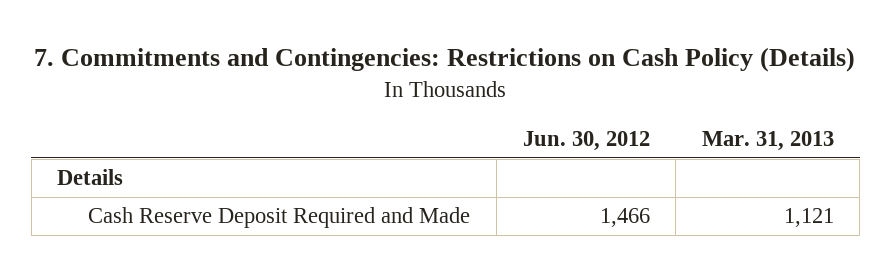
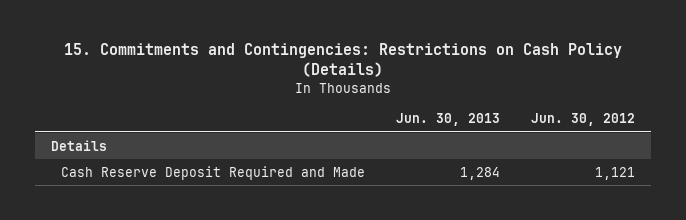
- 7. Commitments and Contingencies: Restrictions on Cash Policy (Details)
+ 15. Commitments and Contingencies: Restrictions on Cash Policy (Details)
- | Jun. 30, 2012 | Mar. 31, 2013
+ | Jun. 30, 2013 | Jun. 30, 2012
- Cash Reserve Deposit Required and Made | 1,466 | 1,121
+ Cash Reserve Deposit Required and Made | 1,284 | 1,121

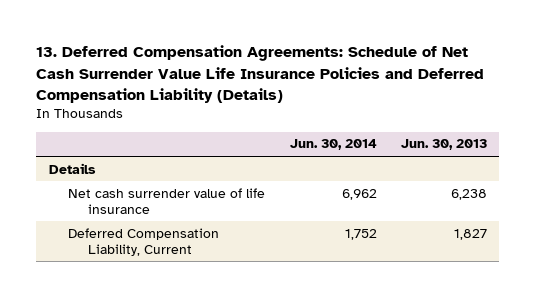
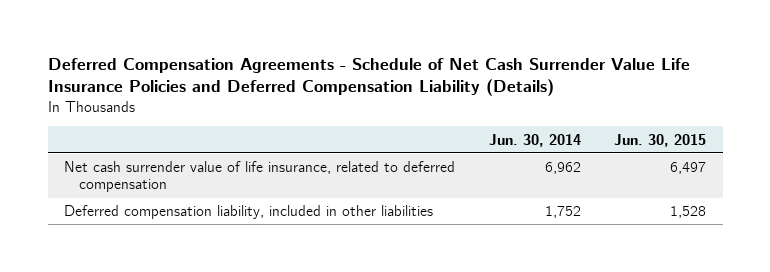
- 13. Deferred Compensation Agreements: Schedule of Net Cash Surrender Value Life Insurance Policies and Deferred Compensation Liability (Details)
+ Deferred Compensation Agreements - Schedule of Net Cash Surrender Value Life Insurance Policies and Deferred Compensation Liability (Details)
- | Jun. 30, 2014 | Jun. 30, 2013
+ | Jun. 30, 2014 | Jun. 30, 2015
- Details
- Net cash surrender value of life insurance | 6,962 | 6,238
- Deferred Compensation Liability, Current | 1,752 | 1,827
+ Net cash surrender value of life insurance, related to deferred compensation | 6,962 | 6,497
+ Deferred compensation liability, included in other liabilities | 1,752 | 1,528

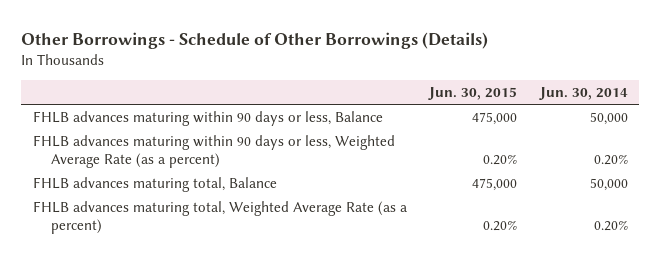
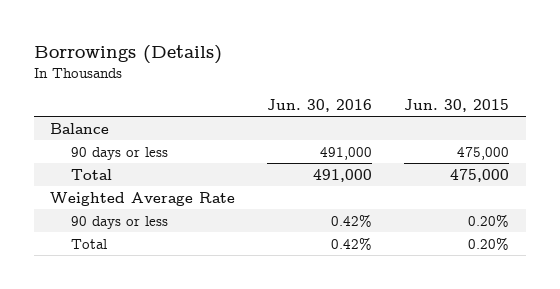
- Other Borrowings - Schedule of Other Borrowings (Details)
+ Borrowings (Details)
- | Jun. 30, 2015 | Jun. 30, 2014
+ | Jun. 30, 2016 | Jun. 30, 2015
- FHLB advances maturing within 90 days or less, Balance | 475,000 | 50,000
- FHLB advances maturing within 90 days or less, Weighted Average Rate (as a percent) | 0.20% | 0.20%
- FHLB advances maturing total, Balance | 475,000 | 50,000
- FHLB advances maturing total, Weighted Average Rate (as a percent) | 0.20% | 0.20%
+ Balance
+ 90 days or less | 491,000 | 475,000
+ Total | 491,000 | 475,000
+ Weighted Average Rate
+ 90 days or less | 0.42% | 0.20%
+ Total | 0.42% | 0.20%

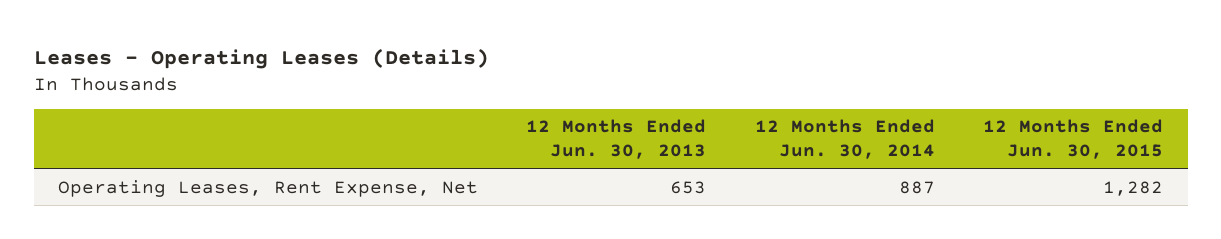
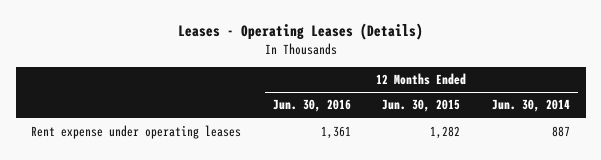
- | 12 Months Ended Jun. 30, 2013 | 12 Months Ended Jun. 30, 2014 | 12 Months Ended Jun. 30, 2015
+ | 12 Months Ended Jun. 30, 2016 | 12 Months Ended Jun. 30, 2015 | 12 Months Ended Jun. 30, 2014
- Operating Leases, Rent Expense, Net | 653 | 887 | 1,282
+ Rent expense under operating leases | 1,361 | 1,282 | 887

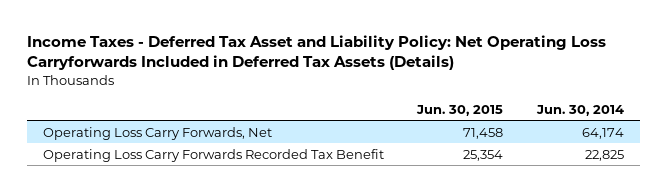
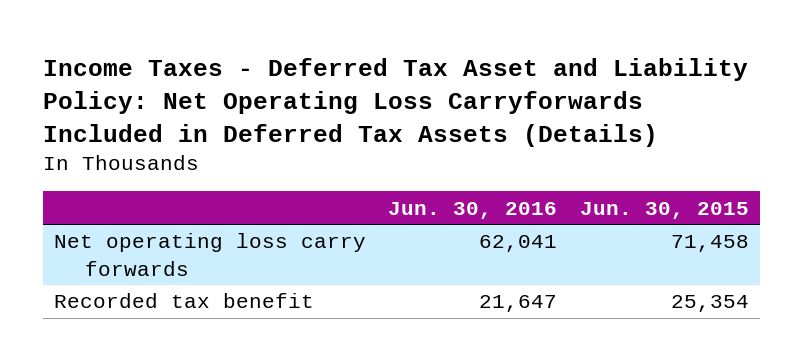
- | Jun. 30, 2015 | Jun. 30, 2014
+ | Jun. 30, 2016 | Jun. 30, 2015
- Operating Loss Carry Forwards, Net | 71,458 | 64,174
- Operating Loss Carry Forwards Recorded Tax Benefit | 25,354 | 22,825
+ Net operating loss carry forwards | 62,041 | 71,458
+ Recorded tax benefit | 21,647 | 25,354

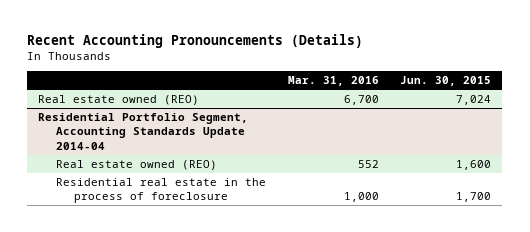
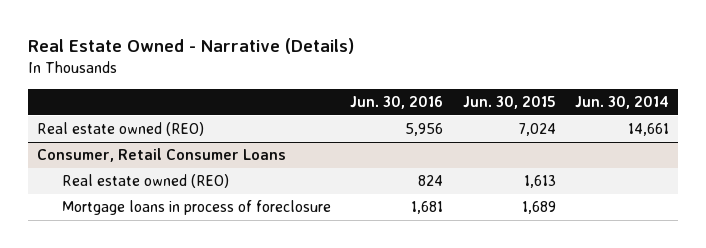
- Recent Accounting Pronouncements (Details)
+ Real Estate Owned - Narrative (Details)
- | Mar. 31, 2016 | Jun. 30, 2015
+ | Jun. 30, 2016 | Jun. 30, 2015 | Jun. 30, 2014
- Residential Portfolio Segment, Accounting Standards Update 2014-04
- Real estate owned (REO) | 552 | 1,600
- Residential real estate in the process of foreclosure | 1,000 | 1,700
+ Consumer, Retail Consumer Loans
+ Real estate owned (REO) | 824 | 1,613 |
+ Mortgage loans in process of foreclosure | 1,681 | 1,689 |

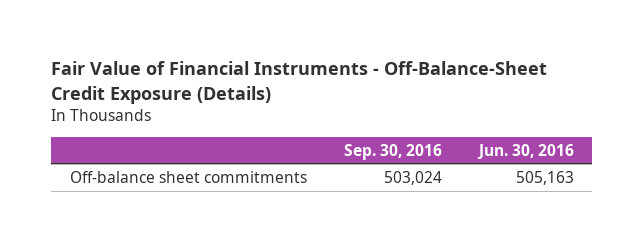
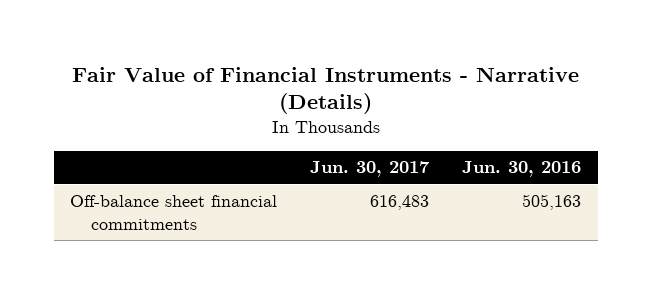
- Fair Value of Financial Instruments - Off-Balance-Sheet Credit Exposure (Details)
+ Fair Value of Financial Instruments - Narrative (Details)
- | Sep. 30, 2016 | Jun. 30, 2016
+ | Jun. 30, 2017 | Jun. 30, 2016
- Off-balance sheet commitments | 503,024 | 505,163
+ Off-balance sheet financial commitments | 616,483 | 505,163

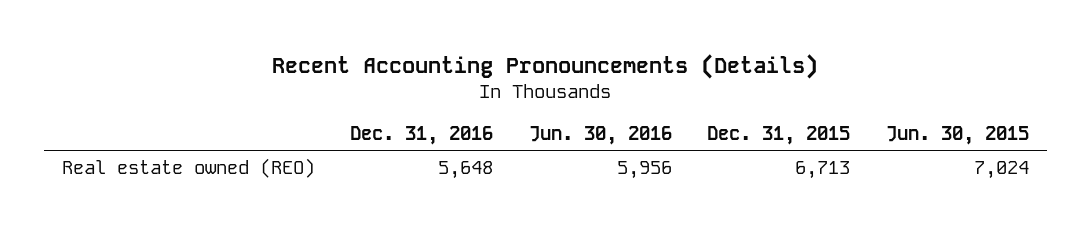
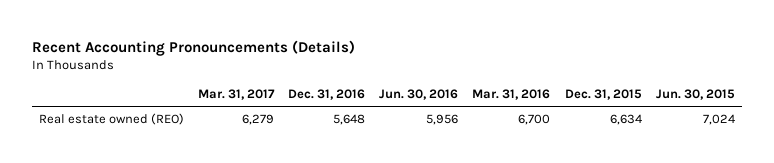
- | Dec. 31, 2016 | Jun. 30, 2016 | Dec. 31, 2015 | Jun. 30, 2015
+ | Mar. 31, 2017 | Dec. 31, 2016 | Jun. 30, 2016 | Mar. 31, 2016 | Dec. 31, 2015 | Jun. 30, 2015
- Real estate owned (REO) | 5,648 | 5,956 | 6,713 | 7,024
+ Real estate owned (REO) | 6,279 | 5,648 | 5,956 | 6,700 | 6,634 | 7,024

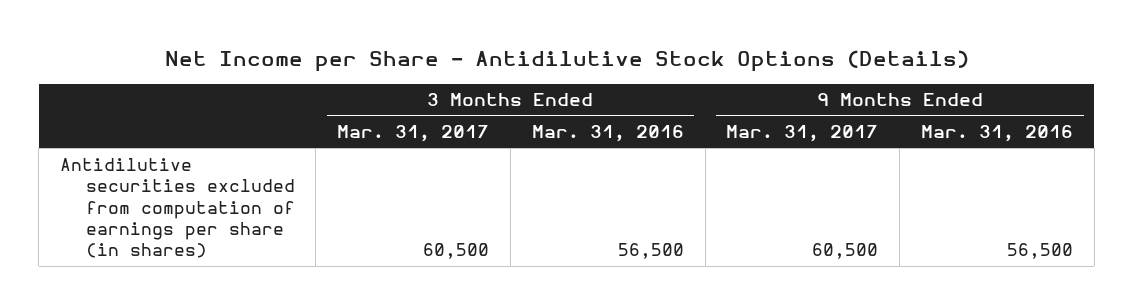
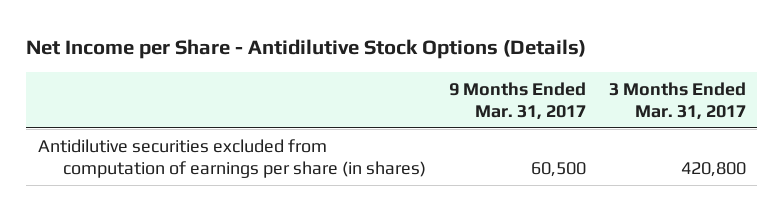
- | 3 Months Ended Mar. 31, 2017 | 3 Months Ended Mar. 31, 2016 | 9 Months Ended Mar. 31, 2017 | 9 Months Ended Mar. 31, 2016
+ | 9 Months Ended Mar. 31, 2017 | 3 Months Ended Mar. 31, 2017
- Antidilutive securities excluded from computation of earnings per share (in shares) | 60,500 | 56,500 | 60,500 | 56,500
+ Antidilutive securities excluded from computation of earnings per share (in shares) | 60,500 | 420,800

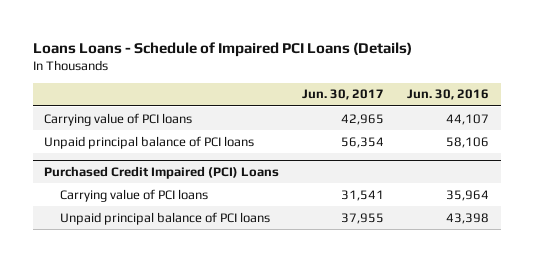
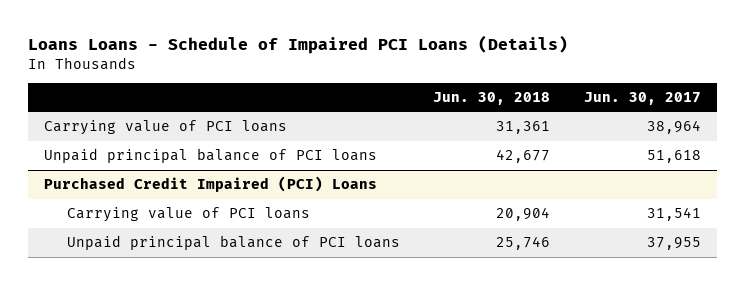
- | Jun. 30, 2017 | Jun. 30, 2016
+ | Jun. 30, 2018 | Jun. 30, 2017
- Carrying value of PCI loans | 42,965 | 44,107
- Unpaid principal balance of PCI loans | 56,354 | 58,106
+ Carrying value of PCI loans | 31,361 | 38,964
+ Unpaid principal balance of PCI loans | 42,677 | 51,618

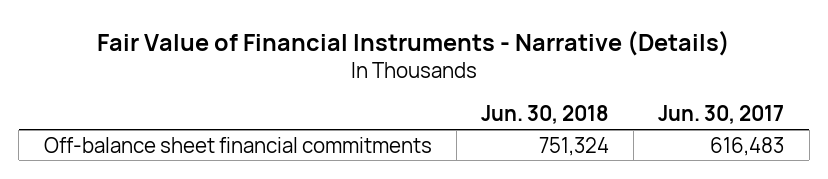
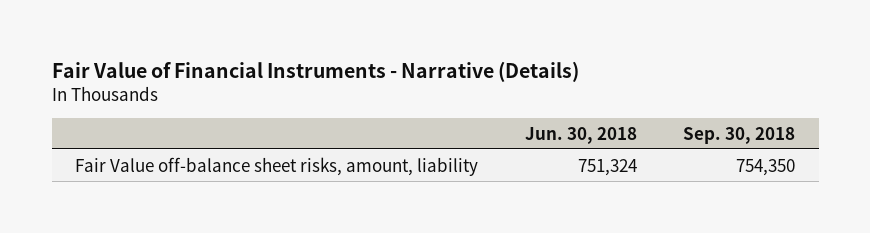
- | Jun. 30, 2018 | Jun. 30, 2017
+ | Jun. 30, 2018 | Sep. 30, 2018
- Off-balance sheet financial commitments | 751,324 | 616,483
+ Fair Value off-balance sheet risks, amount, liability | 751,324 | 754,350

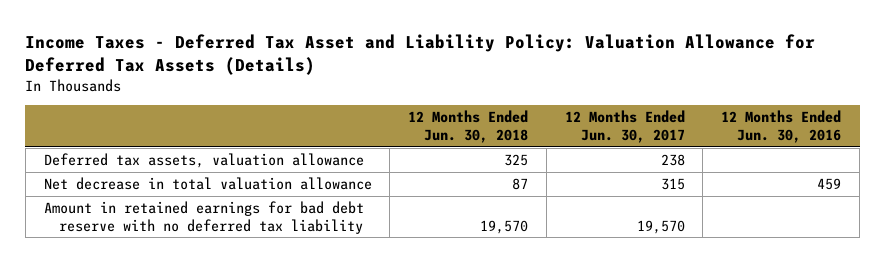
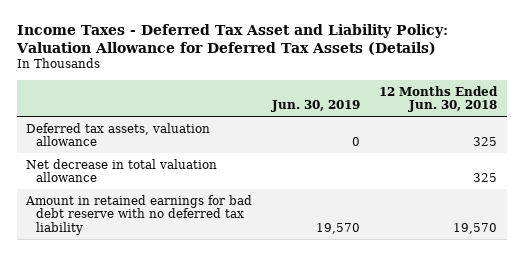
- | 12 Months Ended Jun. 30, 2018 | 12 Months Ended Jun. 30, 2017 | 12 Months Ended Jun. 30, 2016
+ | Jun. 30, 2019 | 12 Months Ended Jun. 30, 2018
- Net decrease in total valuation allowance | 87 | 315 | 459
+ Net decrease in total valuation allowance | | 325

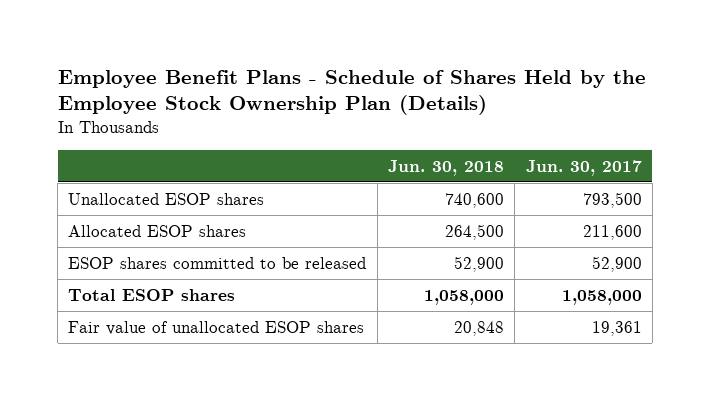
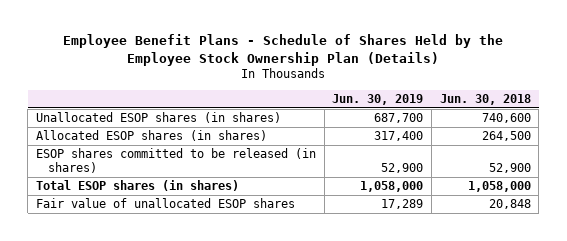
- | Jun. 30, 2018 | Jun. 30, 2017
+ | Jun. 30, 2019 | Jun. 30, 2018
- Unallocated ESOP shares | 740,600 | 793,500
- Allocated ESOP shares | 264,500 | 211,600
- ESOP shares committed to be released | 52,900 | 52,900
- Total ESOP shares | 1,058,000 | 1,058,000
+ Unallocated ESOP shares (in shares) | 687,700 | 740,600
+ Allocated ESOP shares (in shares) | 317,400 | 264,500
+ ESOP shares committed to be released (in shares) | 52,900 | 52,900
+ Total ESOP shares (in shares) | 1,058,000 | 1,058,000

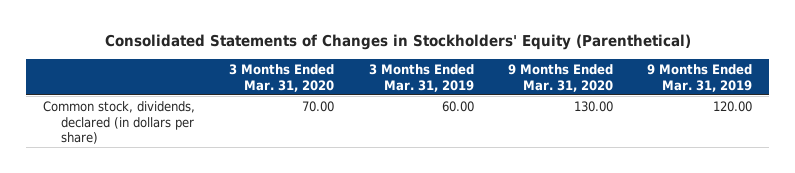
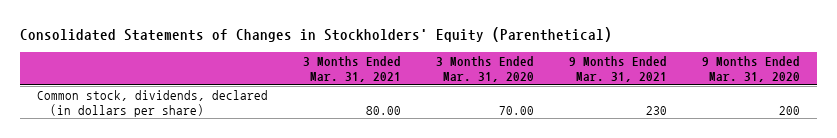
- | 3 Months Ended Mar. 31, 2020 | 3 Months Ended Mar. 31, 2019 | 9 Months Ended Mar. 31, 2020 | 9 Months Ended Mar. 31, 2019
+ | 3 Months Ended Mar. 31, 2021 | 3 Months Ended Mar. 31, 2020 | 9 Months Ended Mar. 31, 2021 | 9 Months Ended Mar. 31, 2020
- Common stock, dividends, declared (in dollars per share) | 70.00 | 60.00 | 130.00 | 120.00
+ Common stock, dividends, declared (in dollars per share) | 80.00 | 70.00 | 230 | 200

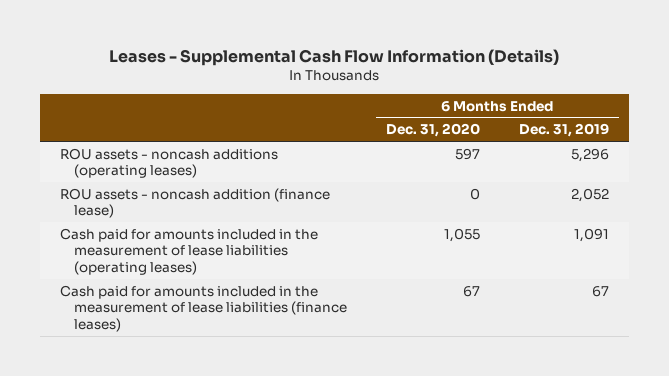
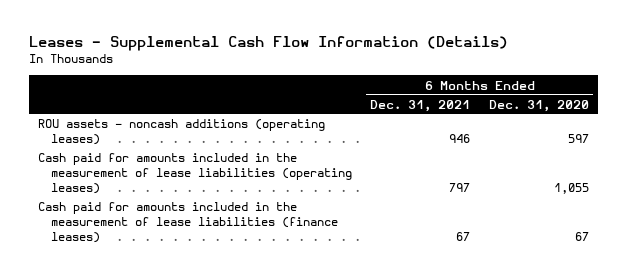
- | 6 Months Ended Dec. 31, 2020 | 6 Months Ended Dec. 31, 2019
+ | 6 Months Ended Dec. 31, 2021 | 6 Months Ended Dec. 31, 2020
- ROU assets - noncash addition (finance lease) | 0 | 2,052

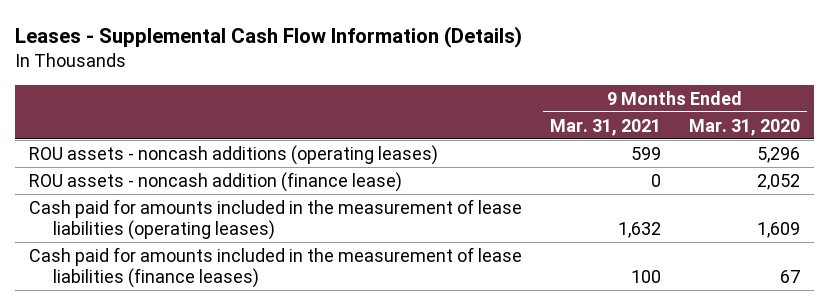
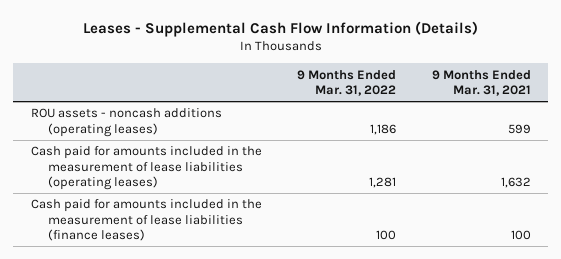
- | 9 Months Ended Mar. 31, 2021 | 9 Months Ended Mar. 31, 2020
+ | 9 Months Ended Mar. 31, 2022 | 9 Months Ended Mar. 31, 2021
- ROU assets - noncash addition (finance lease) | 0 | 2,052

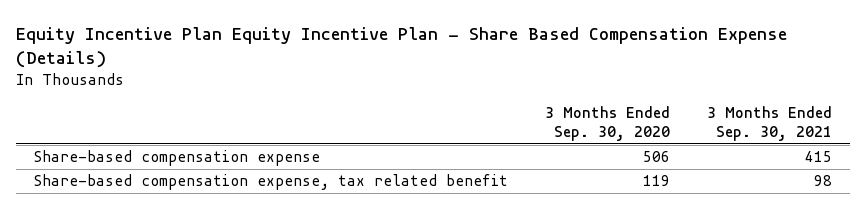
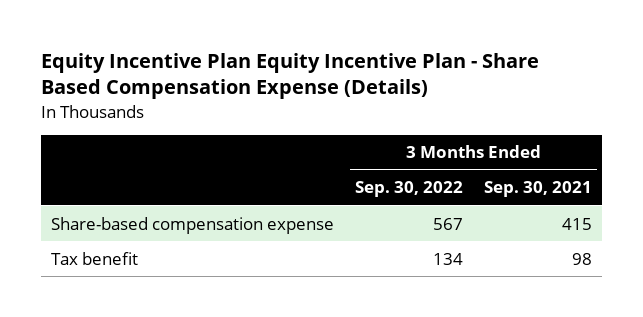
- | 3 Months Ended Sep. 30, 2020 | 3 Months Ended Sep. 30, 2021
+ | 3 Months Ended Sep. 30, 2022 | 3 Months Ended Sep. 30, 2021
- Share-based compensation expense, tax related benefit | 119 | 98
+ Tax benefit | 134 | 98

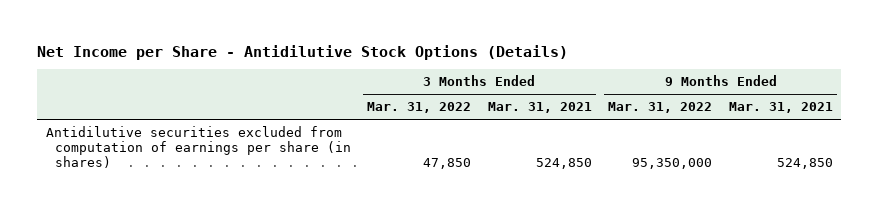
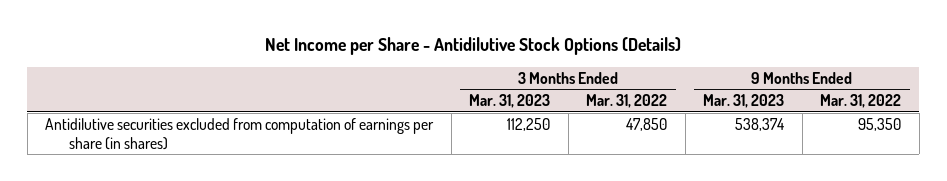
- | 3 Months Ended Mar. 31, 2022 | 3 Months Ended Mar. 31, 2021 | 9 Months Ended Mar. 31, 2022 | 9 Months Ended Mar. 31, 2021
+ | 3 Months Ended Mar. 31, 2023 | 3 Months Ended Mar. 31, 2022 | 9 Months Ended Mar. 31, 2023 | 9 Months Ended Mar. 31, 2022
- Antidilutive securities excluded from computation of earnings per share (in shares) | 47,850 | 524,850 | 95,350,000 | 524,850
+ Antidilutive securities excluded from computation of earnings per share (in shares) | 112,250 | 47,850 | 538,374 | 95,350

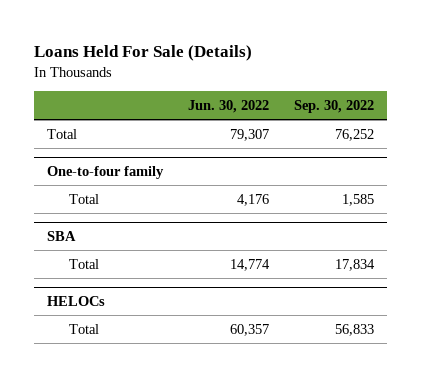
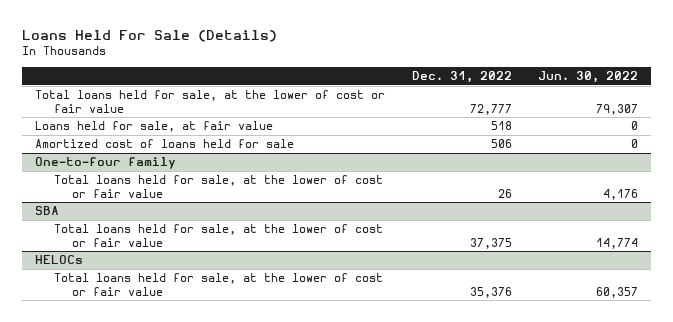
- | Jun. 30, 2022 | Sep. 30, 2022
+ | Dec. 31, 2022 | Jun. 30, 2022
- Total | 79,307 | 76,252
+ Total loans held for sale, at the lower of cost or fair value | 72,777 | 79,307
+ Loans held for sale, at fair value | 518 | 0
+ Amortized cost of loans held for sale | 506 | 0
@ One-to-four family
- Total | 4,176 | 1,585
+ Total loans held for sale, at the lower of cost or fair value | 26 | 4,176
@ SBA
- Total | 14,774 | 17,834
+ Total loans held for sale, at the lower of cost or fair value | 37,375 | 14,774
@ HELOCs
- Total | 60,357 | 56,833
+ Total loans held for sale, at the lower of cost or fair value | 35,376 | 60,357

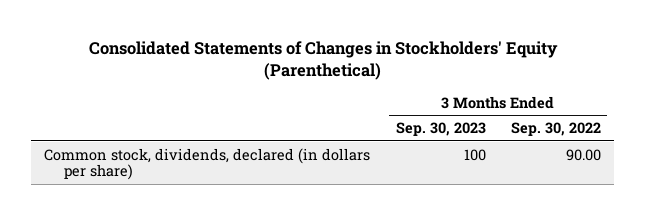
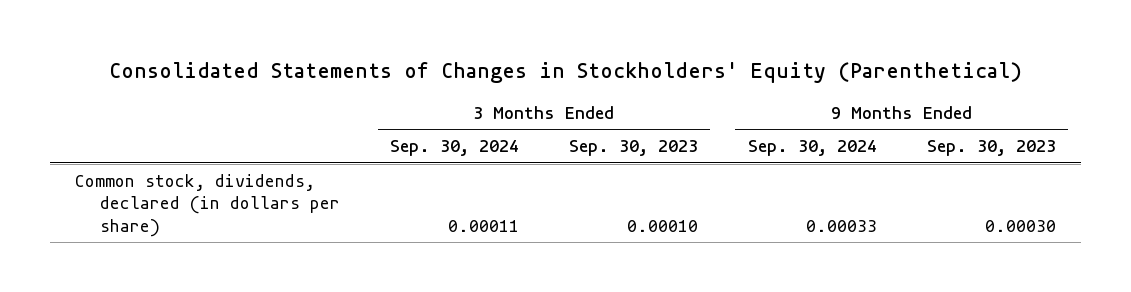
- | 3 Months Ended Sep. 30, 2023 | 3 Months Ended Sep. 30, 2022
+ | 3 Months Ended Sep. 30, 2024 | 3 Months Ended Sep. 30, 2023 | 9 Months Ended Sep. 30, 2024 | 9 Months Ended Sep. 30, 2023
- Common stock, dividends, declared (in dollars per share) | 100 | 90.00
+ Common stock, dividends, declared (in dollars per share) | 0.00011 | 0.00010 | 0.00033 | 0.00030

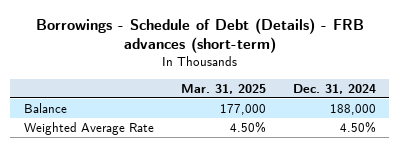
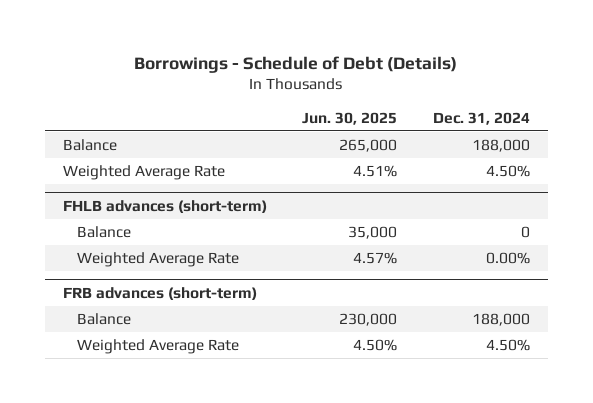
- Borrowings - Schedule of Debt (Details) - FRB advances (short-term)
+ Borrowings - Schedule of Debt (Details)
- | Mar. 31, 2025 | Dec. 31, 2024
+ | Jun. 30, 2025 | Dec. 31, 2024
+ FHLB advances (short-term)
+ Balance | 35,000 | 0
+ Weighted Average Rate | 4.57% | 0.00%
+ FRB advances (short-term)
+ Balance | 230,000 | 188,000
+ Weighted Average Rate | 4.50% | 4.50%

